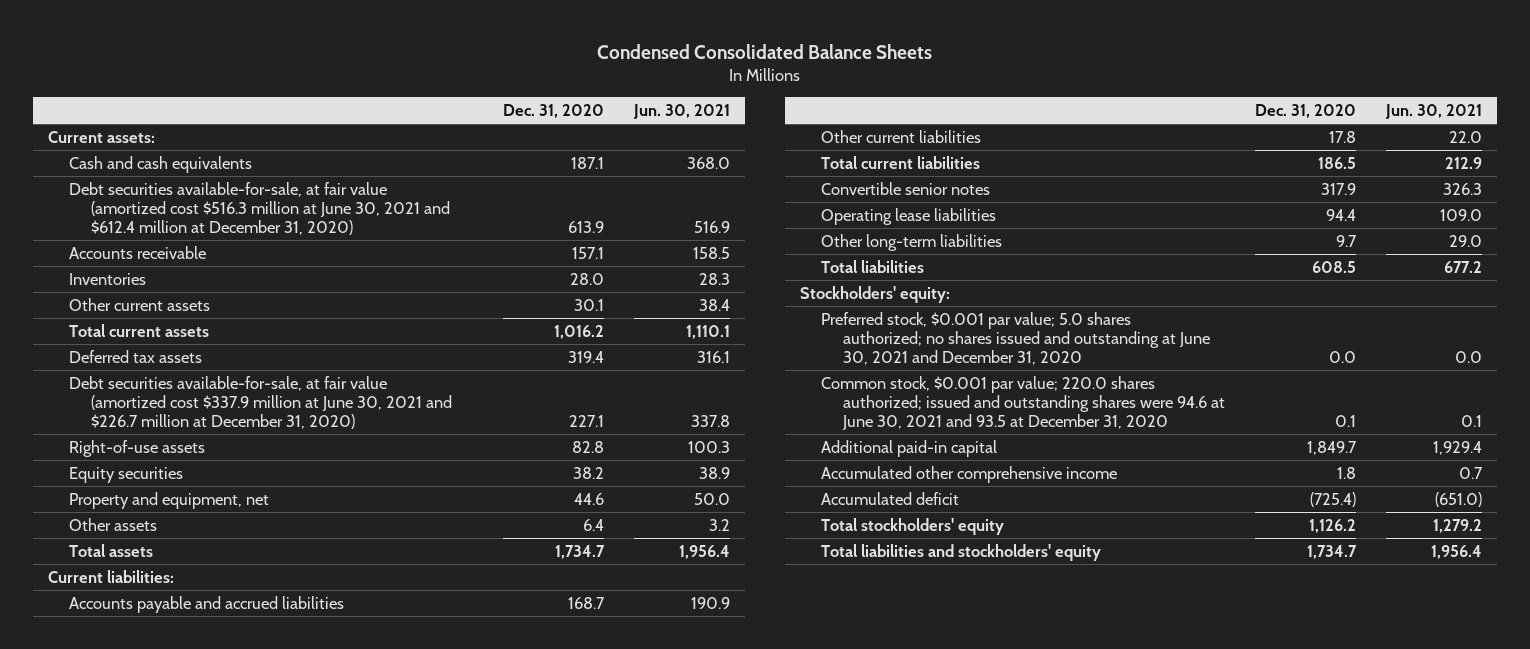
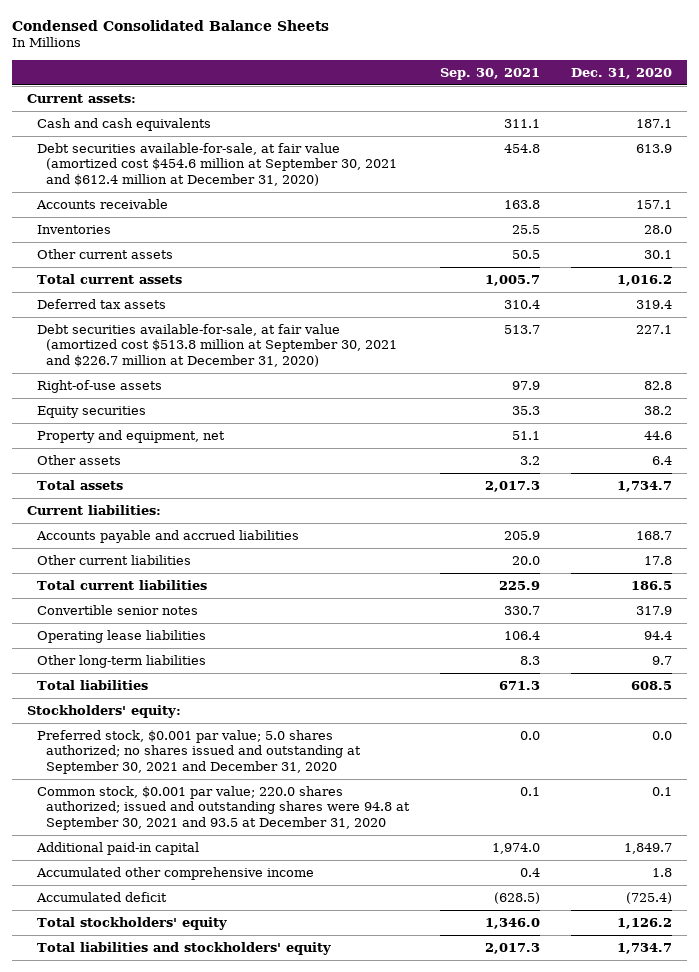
- | Dec. 31, 2020 | Jun. 30, 2021
+ | Sep. 30, 2021 | Dec. 31, 2020
- Debt securities available-for-sale, at fair value (amortized cost $516.3 million at June 30, 2021 and $612.4 million at December 31, 2020) | 613.9 | 516.9
+ Debt securities available-for-sale, at fair value (amortized cost $454.6 million at September 30, 2021 and $612.4 million at December 31, 2020) | 454.8 | 613.9
- Debt securities available-for-sale, at fair value (amortized cost $337.9 million at June 30, 2021 and $226.7 million at December 31, 2020) | 227.1 | 337.8
+ Debt securities available-for-sale, at fair value (amortized cost $513.8 million at September 30, 2021 and $226.7 million at December 31, 2020) | 513.7 | 227.1
- Preferred stock, $0.001 par value; 5.0 shares authorized; no shares issued and outstanding at June 30, 2021 and December 31, 2020 | 0.0 | 0.0
- Common stock, $0.001 par value; 220.0 shares authorized; issued and outstanding shares were 94.6 at June 30, 2021 and 93.5 at December 31, 2020 | 0.1 | 0.1
+ Preferred stock, $0.001 par value; 5.0 shares authorized; no shares issued and outstanding at September 30, 2021 and December 31, 2020 | 0.0 | 0.0
+ Common stock, $0.001 par value; 220.0 shares authorized; issued and outstanding shares were 94.8 at September 30, 2021 and 93.5 at December 31, 2020 | 0.1 | 0.1

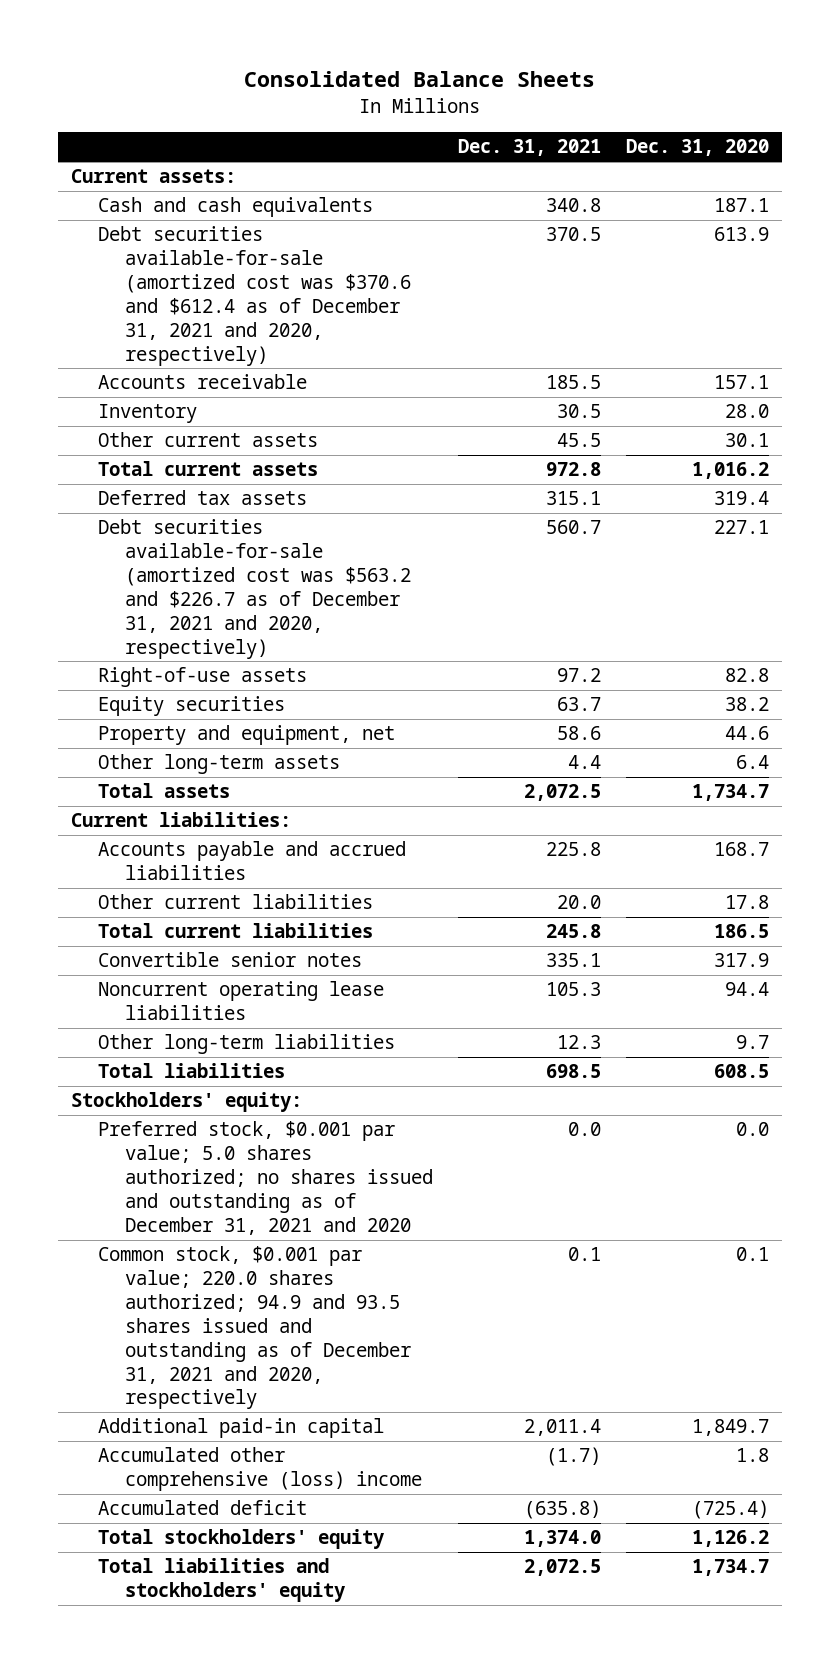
- Condensed Consolidated Balance Sheets
+ Consolidated Balance Sheets
- | Sep. 30, 2021 | Dec. 31, 2020
+ | Dec. 31, 2021 | Dec. 31, 2020
- Debt securities available-for-sale, at fair value (amortized cost $454.6 million at September 30, 2021 and $612.4 million at December 31, 2020) | 454.8 | 613.9
+ Debt securities available-for-sale (amortized cost was $370.6 and $612.4 as of December 31, 2021 and 2020, respectively) | 370.5 | 613.9
- Inventories | 25.5 | 28.0
+ Inventory | 30.5 | 28.0
- Debt securities available-for-sale, at fair value (amortized cost $513.8 million at September 30, 2021 and $226.7 million at December 31, 2020) | 513.7 | 227.1
+ Debt securities available-for-sale (amortized cost was $563.2 and $226.7 as of December 31, 2021 and 2020, respectively) | 560.7 | 227.1
- Other assets | 3.2 | 6.4
+ Other long-term assets | 4.4 | 6.4
- Operating lease liabilities | 106.4 | 94.4
+ Noncurrent operating lease liabilities | 105.3 | 94.4
- Preferred stock, $0.001 par value; 5.0 shares authorized; no shares issued and outstanding at September 30, 2021 and December 31, 2020 | 0.0 | 0.0
- Common stock, $0.001 par value; 220.0 shares authorized; issued and outstanding shares were 94.8 at September 30, 2021 and 93.5 at December 31, 2020 | 0.1 | 0.1
+ Preferred stock, $0.001 par value; 5.0 shares authorized; no shares issued and outstanding as of December 31, 2021 and 2020 | 0.0 | 0.0
+ Common stock, $0.001 par value; 220.0 shares authorized; 94.9 and 93.5 shares issued and outstanding as of December 31, 2021 and 2020, respectively | 0.1 | 0.1
- Accumulated other comprehensive income | 0.4 | 1.8
+ Accumulated other comprehensive (loss) income | (1.7) | 1.8

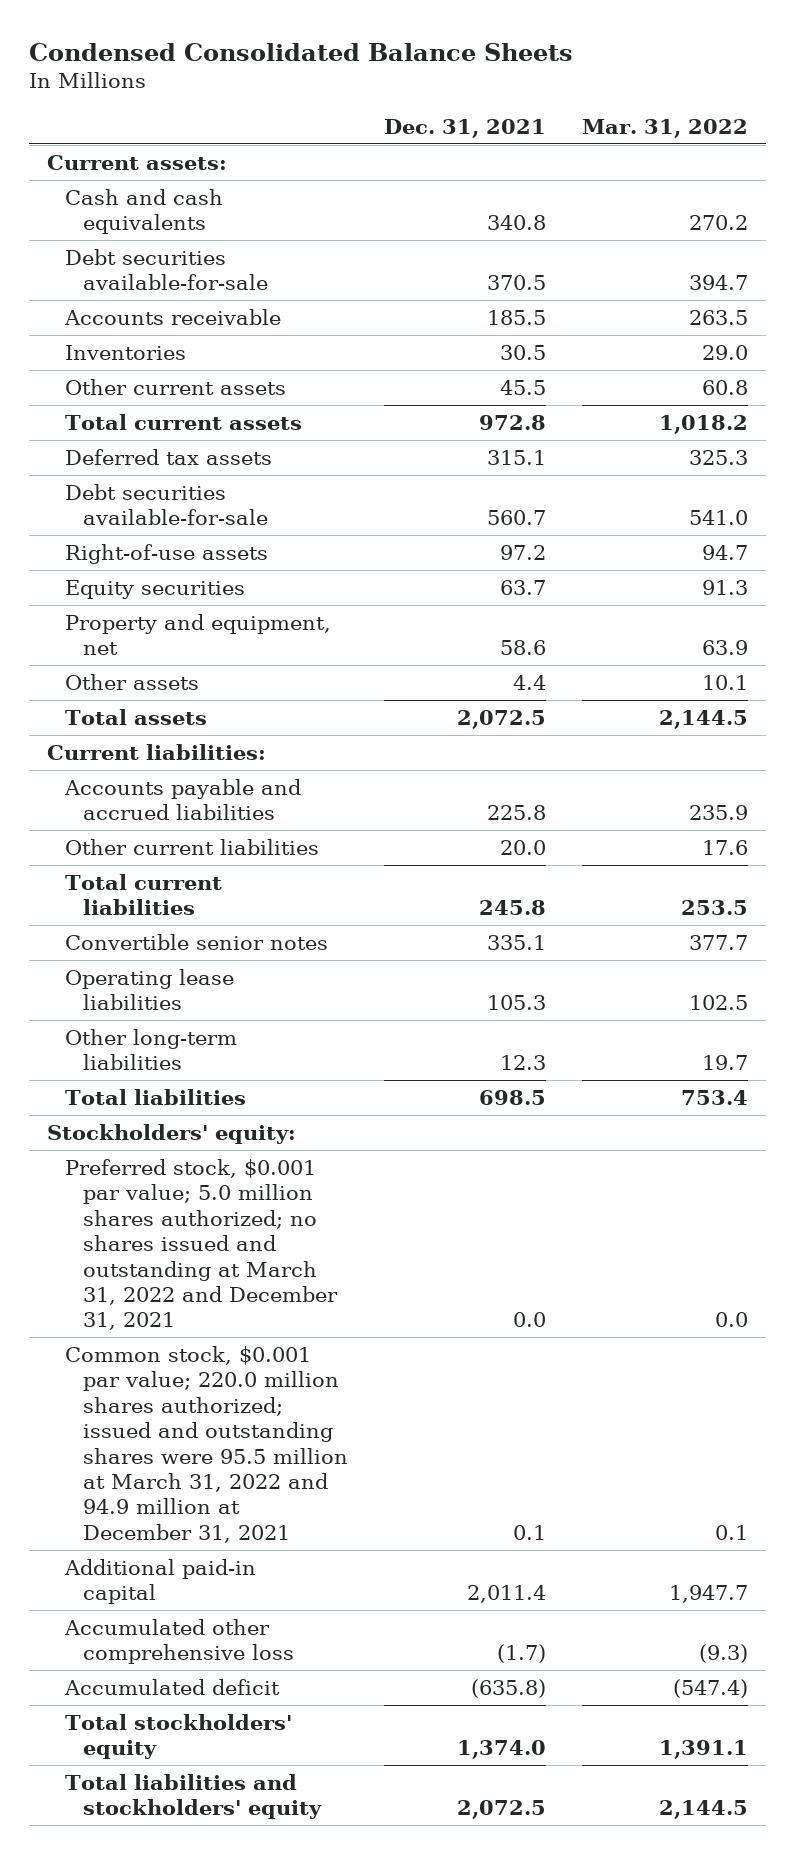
- Consolidated Balance Sheets
+ Condensed Consolidated Balance Sheets
- | Dec. 31, 2021 | Dec. 31, 2020
+ | Dec. 31, 2021 | Mar. 31, 2022
- Debt securities available-for-sale (amortized cost was $370.6 and $612.4 as of December 31, 2021 and 2020, respectively) | 370.5 | 613.9
+ Debt securities available-for-sale | 370.5 | 394.7
- Inventory | 30.5 | 28.0
+ Inventories | 30.5 | 29.0
- Debt securities available-for-sale (amortized cost was $563.2 and $226.7 as of December 31, 2021 and 2020, respectively) | 560.7 | 227.1
+ Debt securities available-for-sale | 560.7 | 541.0
- Other long-term assets | 4.4 | 6.4
+ Other assets | 4.4 | 10.1
- Noncurrent operating lease liabilities | 105.3 | 94.4
+ Operating lease liabilities | 105.3 | 102.5
- Preferred stock, $0.001 par value; 5.0 shares authorized; no shares issued and outstanding as of December 31, 2021 and 2020 | 0.0 | 0.0
- Common stock, $0.001 par value; 220.0 shares authorized; 94.9 and 93.5 shares issued and outstanding as of December 31, 2021 and 2020, respectively | 0.1 | 0.1
+ Preferred stock, $0.001 par value; 5.0 million shares authorized; no shares issued and outstanding at March 31, 2022 and December 31, 2021 | 0.0 | 0.0
+ Common stock, $0.001 par value; 220.0 million shares authorized; issued and outstanding shares were 95.5 million at March 31, 2022 and 94.9 million at December 31, 2021 | 0.1 | 0.1
- Accumulated other comprehensive (loss) income | (1.7) | 1.8
+ Accumulated other comprehensive loss | (1.7) | (9.3)

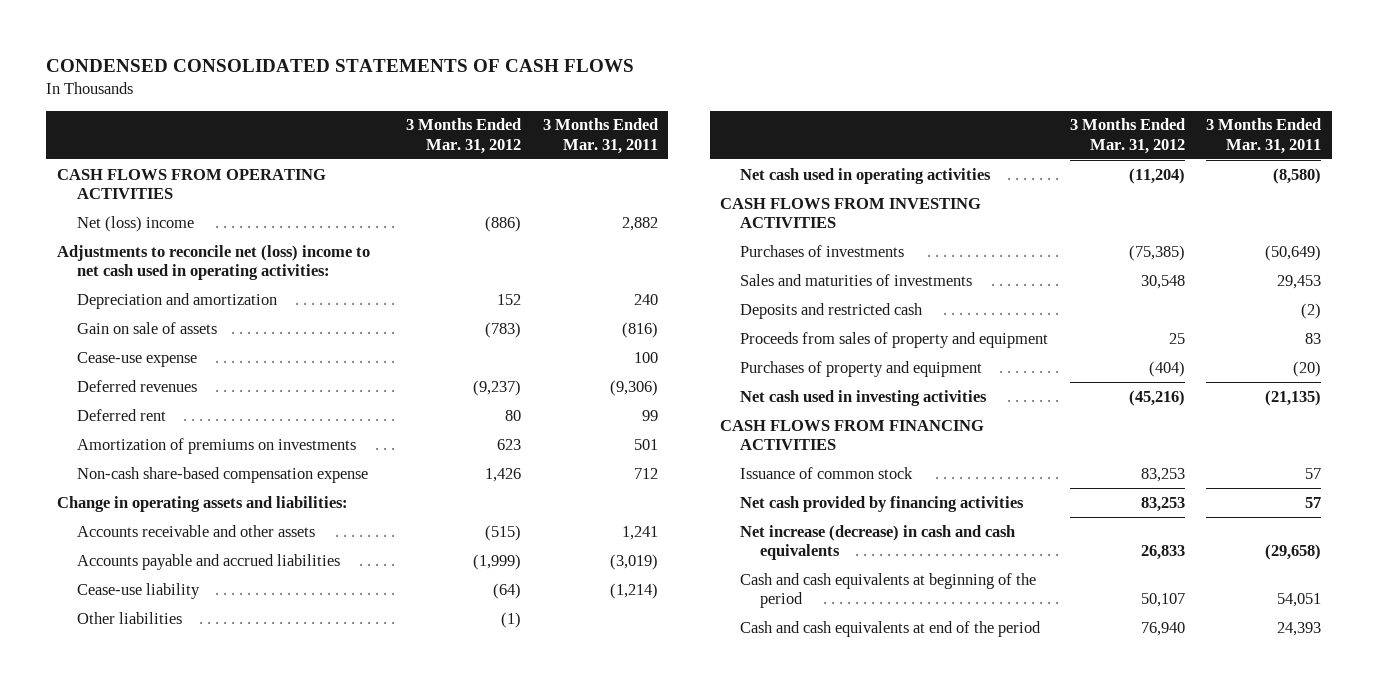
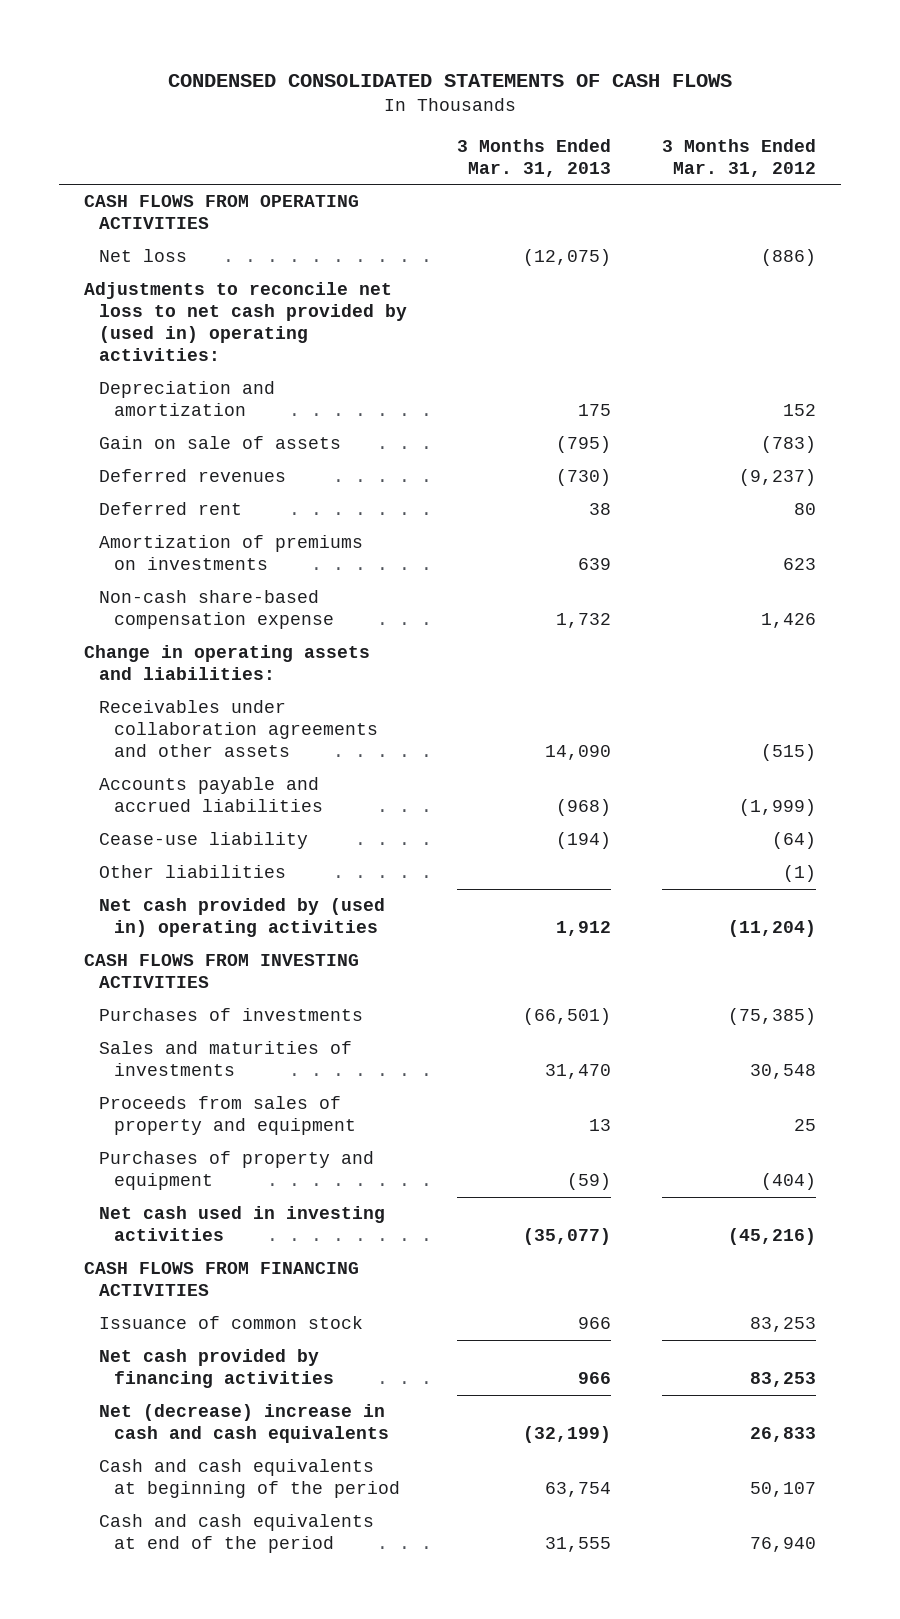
- | 3 Months Ended Mar. 31, 2012 | 3 Months Ended Mar. 31, 2011
+ | 3 Months Ended Mar. 31, 2013 | 3 Months Ended Mar. 31, 2012
- Net (loss) income | (886) | 2,882
- Adjustments to reconcile net (loss) income to net cash used in operating activities:
+ Net loss | (12,075) | (886)
+ Adjustments to reconcile net loss to net cash provided by (used in) operating activities:
- Cease-use expense | | 100
- Accounts receivable and other assets | (515) | 1,241
+ Receivables under collaboration agreements and other assets | 14,090 | (515)
- Net cash used in operating activities | (11,204) | (8,580)
+ Net cash provided by (used in) operating activities | 1,912 | (11,204)
- Deposits and restricted cash | | (2)
- Net increase (decrease) in cash and cash equivalents | 26,833 | (29,658)
+ Net (decrease) increase in cash and cash equivalents | (32,199) | 26,833

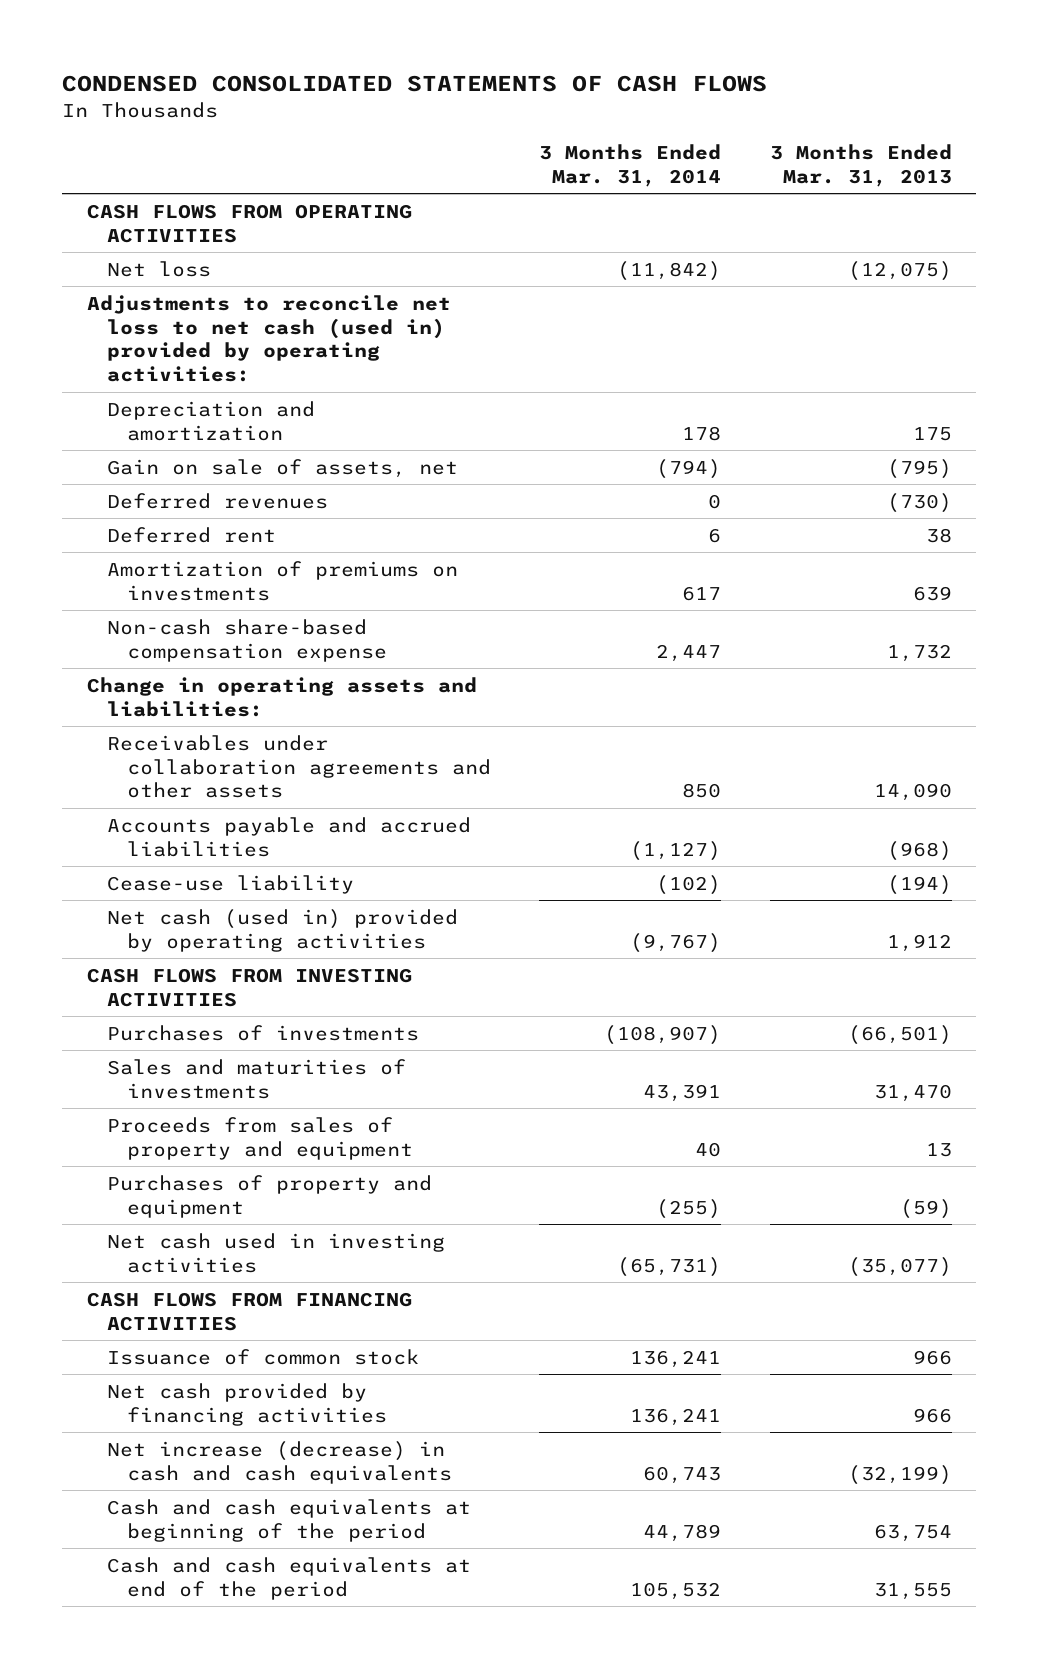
- | 3 Months Ended Mar. 31, 2013 | 3 Months Ended Mar. 31, 2012
+ | 3 Months Ended Mar. 31, 2014 | 3 Months Ended Mar. 31, 2013
- Adjustments to reconcile net loss to net cash provided by (used in) operating activities:
+ Adjustments to reconcile net loss to net cash (used in) provided by operating activities:
- Gain on sale of assets | (795) | (783)
+ Gain on sale of assets, net | (794) | (795)
- Other liabilities | | (1)
- Net cash provided by (used in) operating activities | 1,912 | (11,204)
+ Net cash (used in) provided by operating activities | (9,767) | 1,912
- Net (decrease) increase in cash and cash equivalents | (32,199) | 26,833
+ Net increase (decrease) in cash and cash equivalents | 60,743 | (32,199)

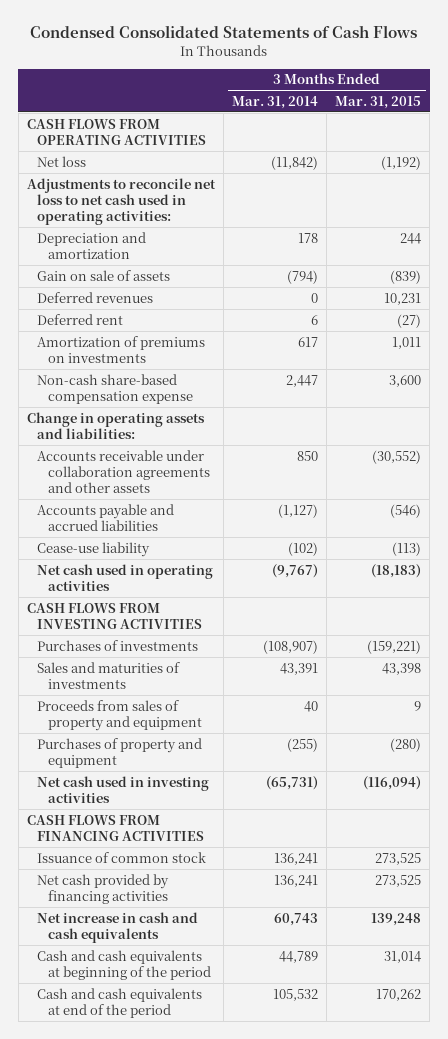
- CONDENSED CONSOLIDATED STATEMENTS OF CASH FLOWS
+ Condensed Consolidated Statements of Cash Flows
- | 3 Months Ended Mar. 31, 2014 | 3 Months Ended Mar. 31, 2013
+ | 3 Months Ended Mar. 31, 2014 | 3 Months Ended Mar. 31, 2015
- Adjustments to reconcile net loss to net cash (used in) provided by operating activities:
+ Adjustments to reconcile net loss to net cash used in operating activities:
- Gain on sale of assets, net | (794) | (795)
+ Gain on sale of assets | (794) | (839)
- Receivables under collaboration agreements and other assets | 850 | 14,090
+ Accounts receivable under collaboration agreements and other assets | 850 | (30,552)
- Net cash (used in) provided by operating activities | (9,767) | 1,912
+ Net cash used in operating activities | (9,767) | (18,183)
- Net increase (decrease) in cash and cash equivalents | 60,743 | (32,199)
+ Net increase in cash and cash equivalents | 60,743 | 139,248

